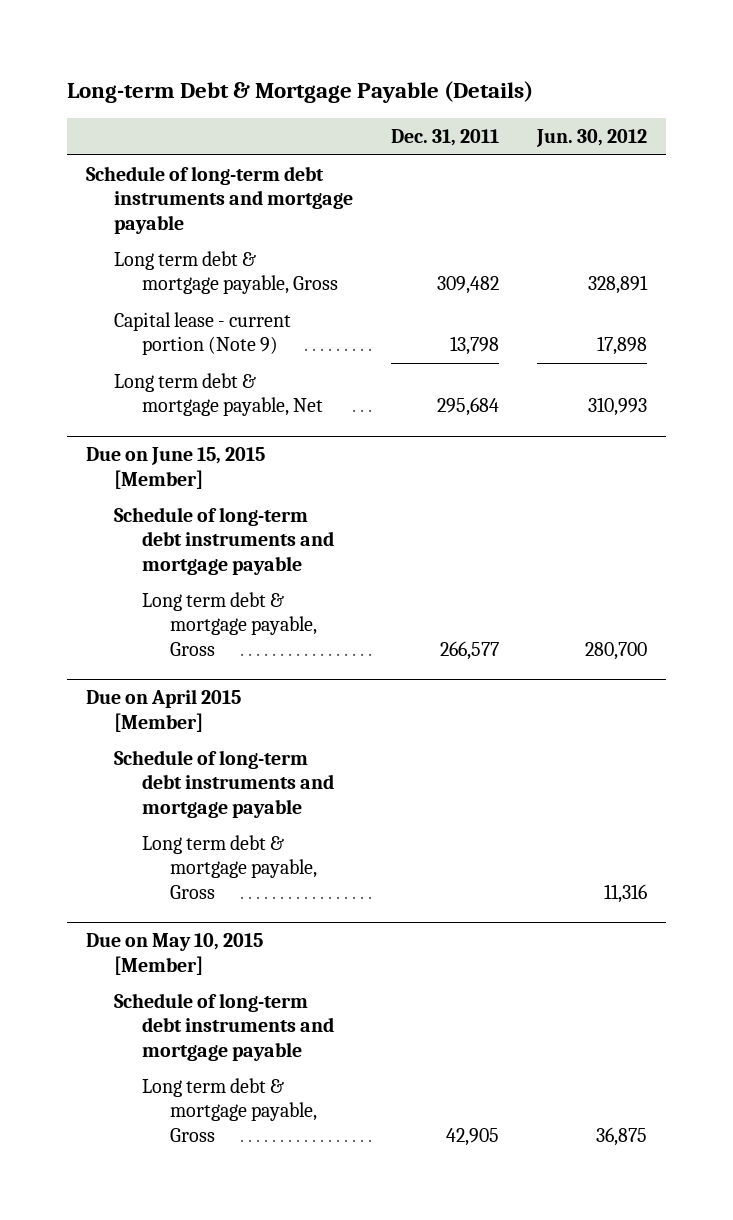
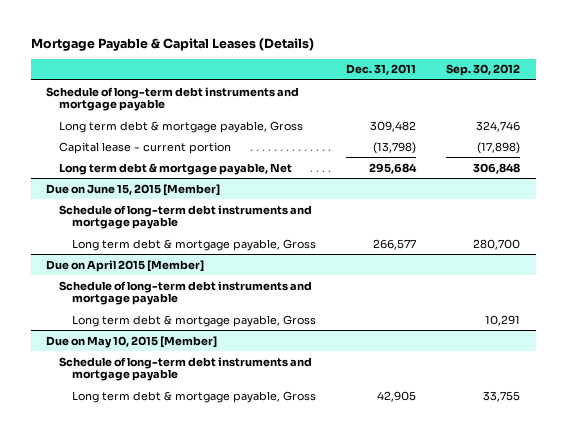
- Long-term Debt & Mortgage Payable (Details)
+ Mortgage Payable & Capital Leases (Details)
- | Dec. 31, 2011 | Jun. 30, 2012
+ | Dec. 31, 2011 | Sep. 30, 2012
- Capital lease - current portion (Note 9) | 13,798 | 17,898
+ Capital lease - current portion | (13,798) | (17,898)

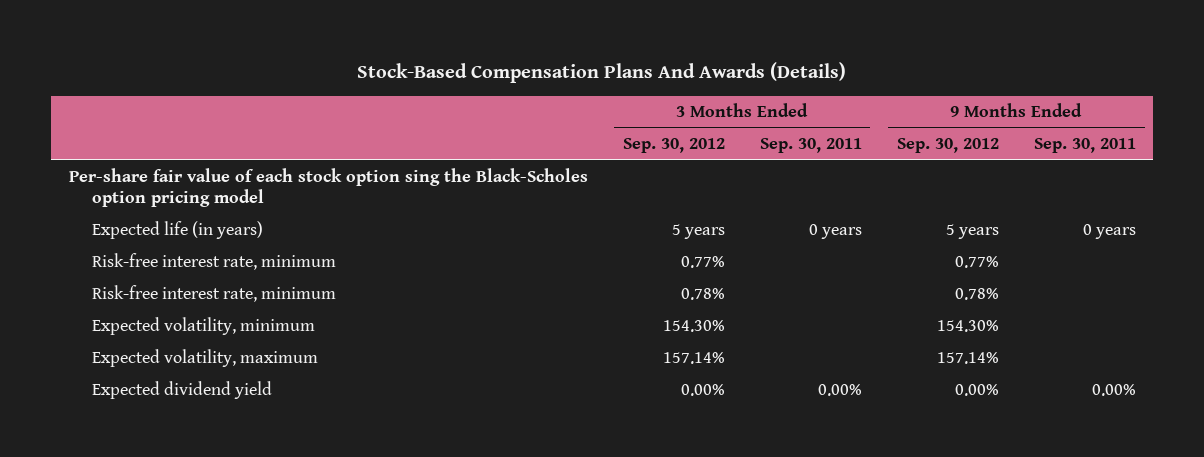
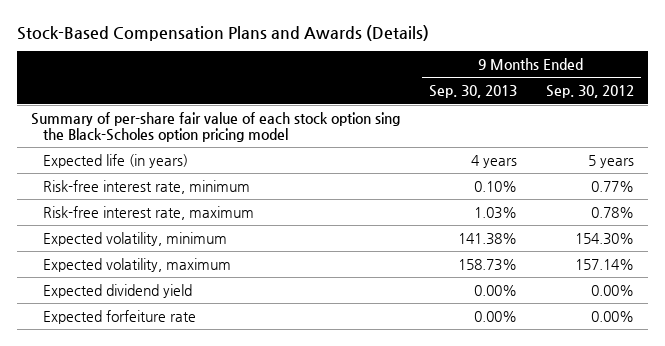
- Stock-Based Compensation Plans And Awards (Details)
+ Stock-Based Compensation Plans and Awards (Details)
- | 3 Months Ended Sep. 30, 2012 | 3 Months Ended Sep. 30, 2011 | 9 Months Ended Sep. 30, 2012 | 9 Months Ended Sep. 30, 2011
+ | 9 Months Ended Sep. 30, 2013 | 9 Months Ended Sep. 30, 2012
- Per-share fair value of each stock option sing the Black-Scholes option pricing model
+ Summary of per-share fair value of each stock option sing the Black-Scholes option pricing model
- Risk-free interest rate, minimum | 0.78% | | 0.78% |
+ Risk-free interest rate, maximum | 1.03% | 0.78%
+ Expected forfeiture rate | 0.00% | 0.00%

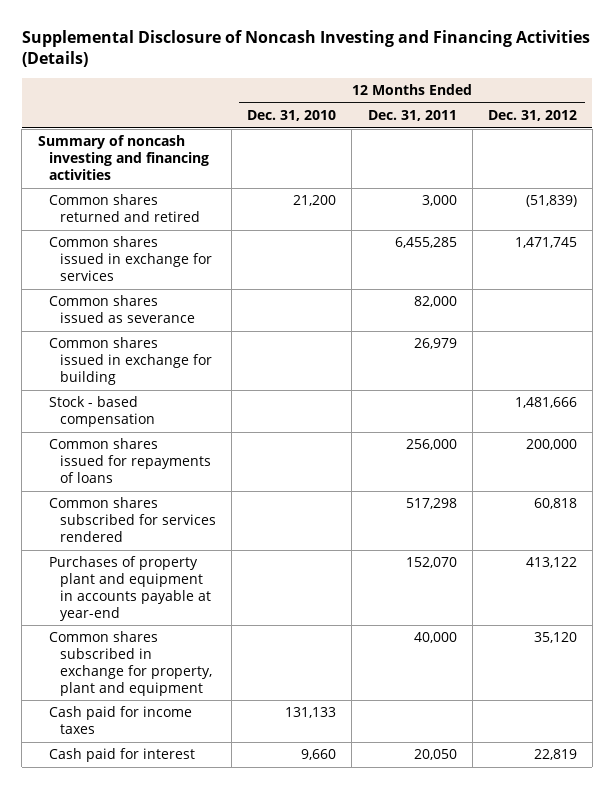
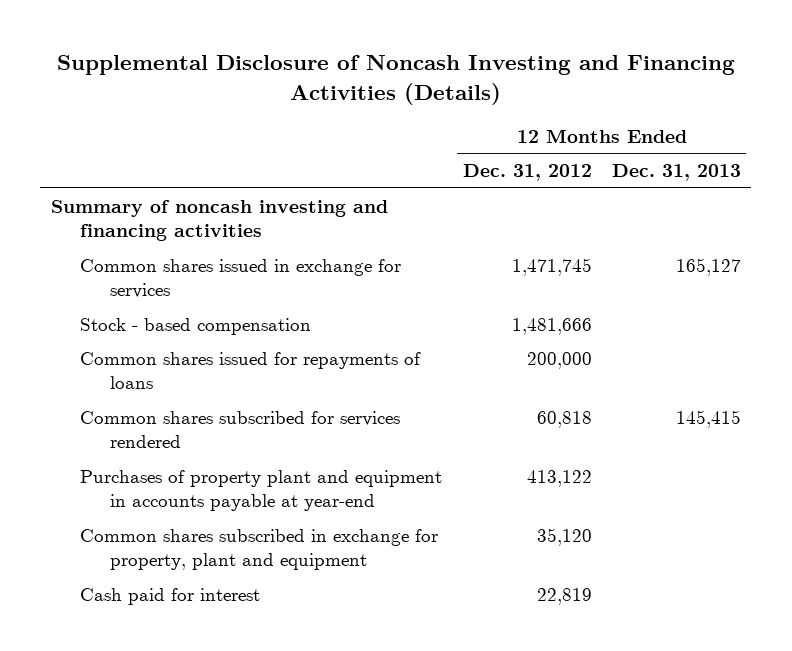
- | 12 Months Ended Dec. 31, 2010 | 12 Months Ended Dec. 31, 2011 | 12 Months Ended Dec. 31, 2012
+ | 12 Months Ended Dec. 31, 2012 | 12 Months Ended Dec. 31, 2013
- Common shares returned and retired | 21,200 | 3,000 | (51,839)
- Common shares issued as severance | | 82,000 |
- Common shares issued in exchange for building | | 26,979 |
- Cash paid for income taxes | 131,133 | |

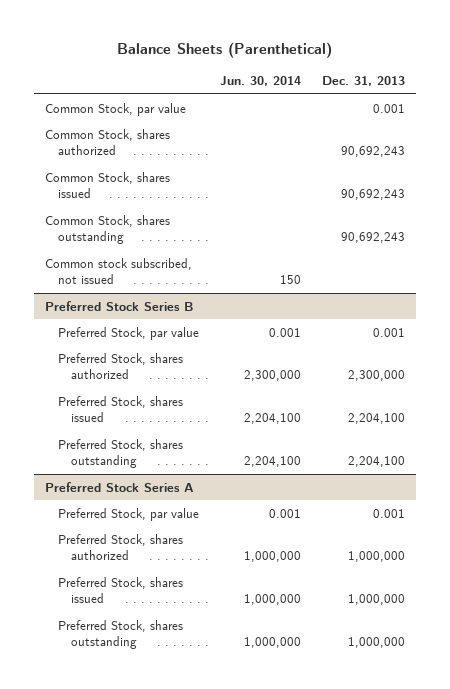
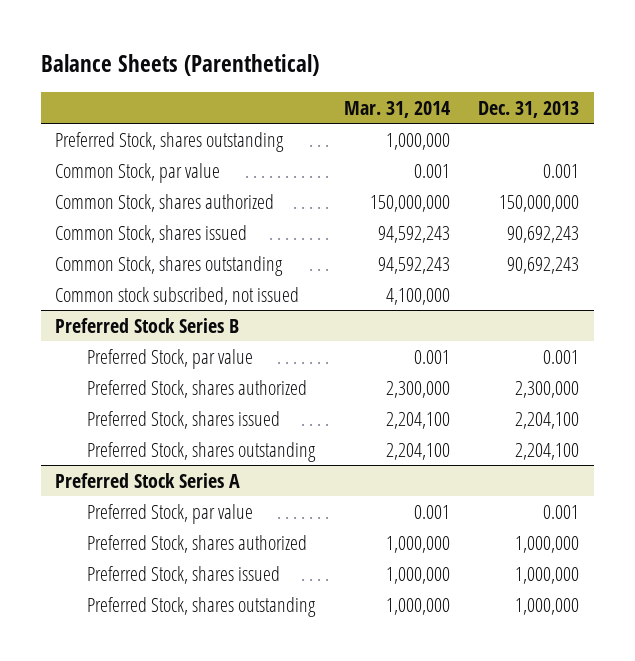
- | Jun. 30, 2014 | Dec. 31, 2013
+ | Mar. 31, 2014 | Dec. 31, 2013
+ Preferred Stock, shares outstanding | 1,000,000 |
- Common Stock, shares authorized | | 90,692,243
+ Common Stock, shares authorized | 150,000,000 | 150,000,000

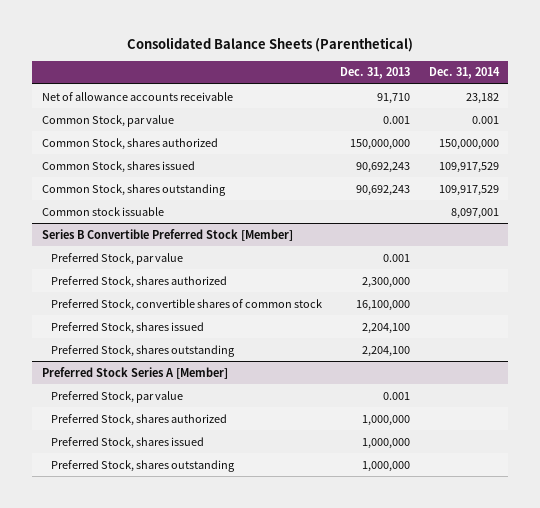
- Balance Sheets (Parenthetical)
+ Consolidated Balance Sheets (Parenthetical)
- | Mar. 31, 2014 | Dec. 31, 2013
+ | Dec. 31, 2013 | Dec. 31, 2014
- Preferred Stock, shares outstanding | 1,000,000 |
+ Net of allowance accounts receivable | 91,710 | 23,182
- Common stock subscribed, not issued | 4,100,000 |
- Preferred Stock Series B
+ Common stock issuable | | 8,097,001
+ Series B Convertible Preferred Stock [Member]
+ Preferred Stock, convertible shares of common stock | 16,100,000 |
- Preferred Stock Series A
+ Preferred Stock Series A [Member]

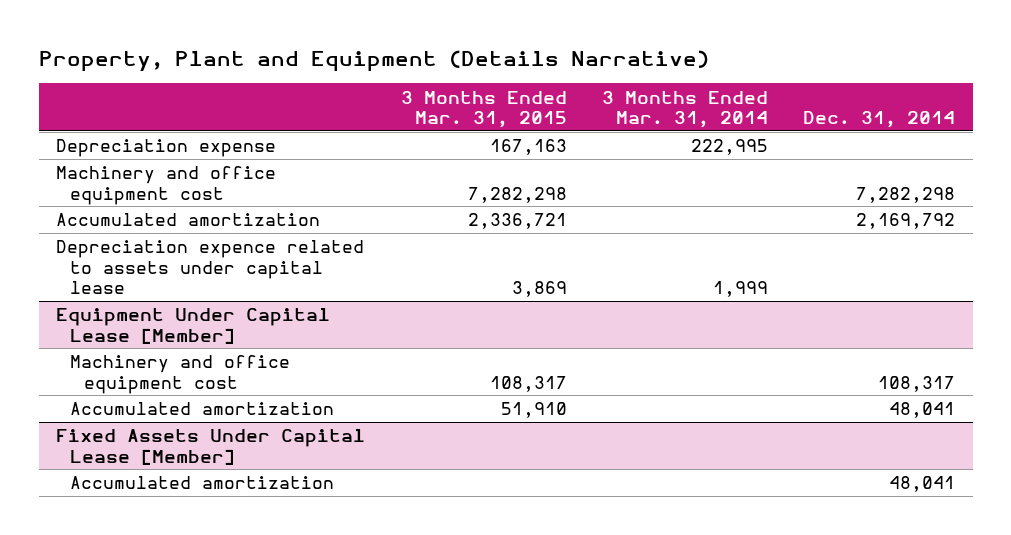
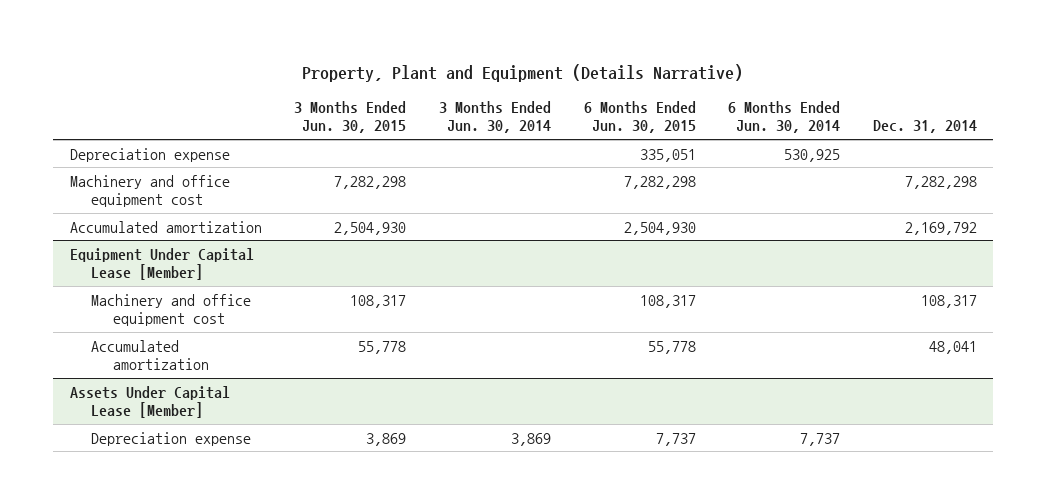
- | 3 Months Ended Mar. 31, 2015 | 3 Months Ended Mar. 31, 2014 | Dec. 31, 2014
+ | 3 Months Ended Jun. 30, 2015 | 3 Months Ended Jun. 30, 2014 | 6 Months Ended Jun. 30, 2015 | 6 Months Ended Jun. 30, 2014 | Dec. 31, 2014
- Depreciation expence related to assets under capital lease | 3,869 | 1,999 |
- Fixed Assets Under Capital Lease [Member]
- Accumulated amortization | | | 48,041
+ Assets Under Capital Lease [Member]
+ Depreciation expense | 3,869 | 3,869 | 7,737 | 7,737 |

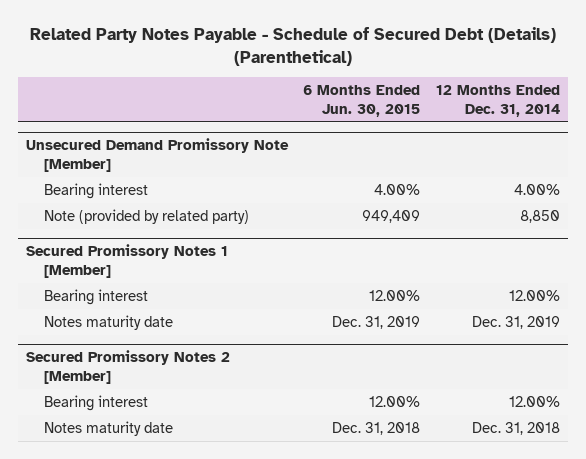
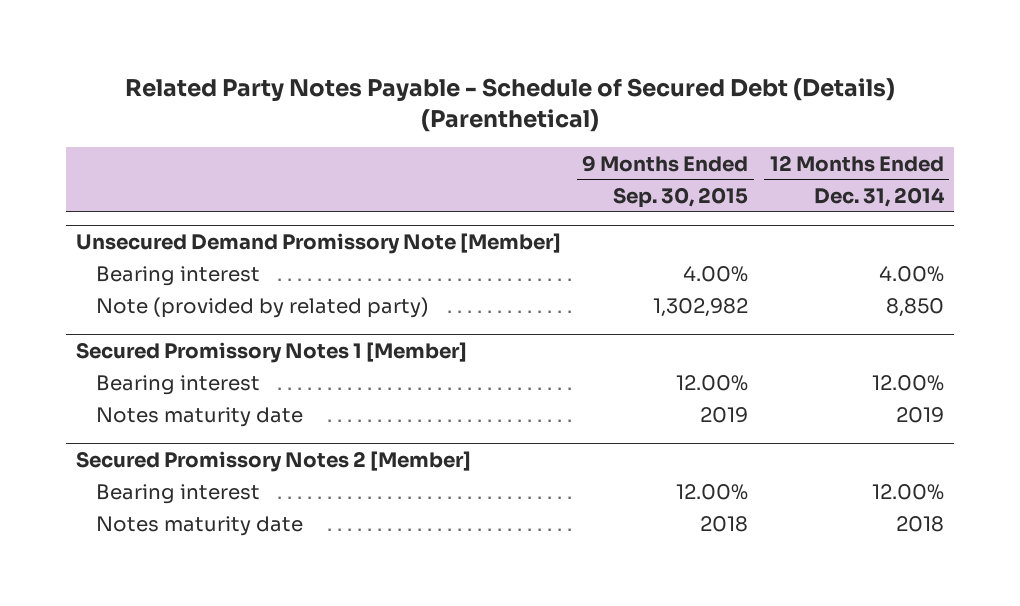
- | 6 Months Ended Jun. 30, 2015 | 12 Months Ended Dec. 31, 2014
+ | 9 Months Ended Sep. 30, 2015 | 12 Months Ended Dec. 31, 2014
@ Secured Promissory Notes 1 [Member]
- Notes maturity date | Dec. 31, 2019 | Dec. 31, 2019
+ Notes maturity date | 2019 | 2019
@ Secured Promissory Notes 2 [Member]
- Notes maturity date | Dec. 31, 2018 | Dec. 31, 2018
+ Notes maturity date | 2018 | 2018

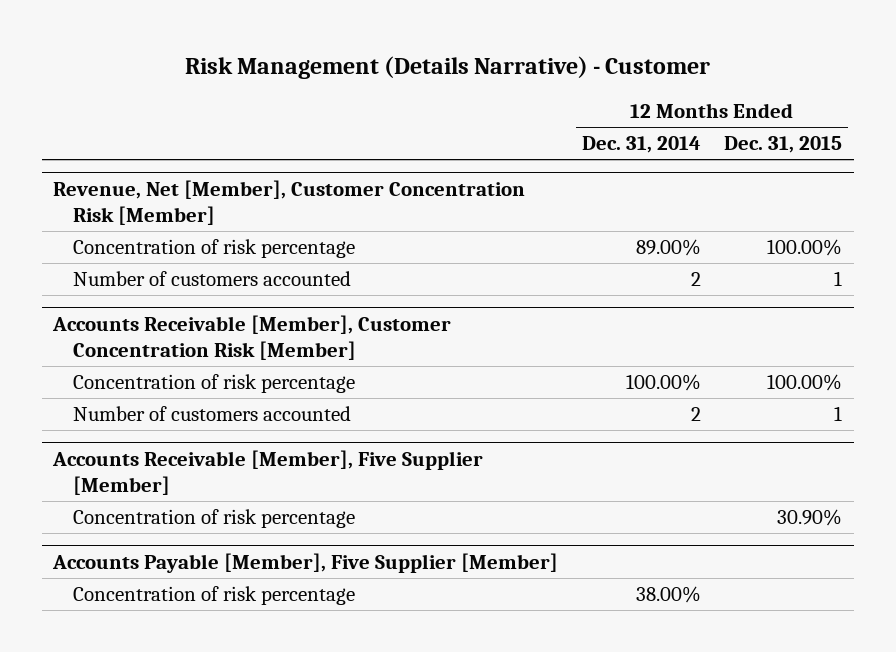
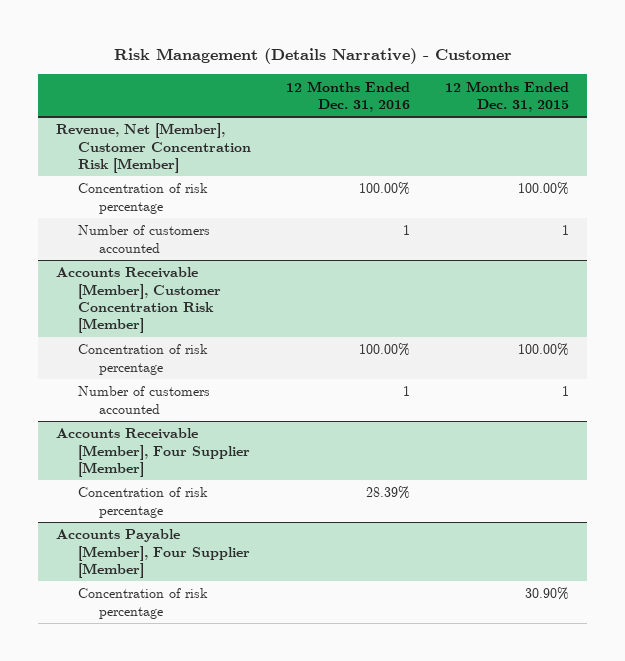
- | 12 Months Ended Dec. 31, 2014 | 12 Months Ended Dec. 31, 2015
+ | 12 Months Ended Dec. 31, 2016 | 12 Months Ended Dec. 31, 2015
- Accounts Receivable [Member], Five Supplier [Member]
- Concentration of risk percentage | | 30.90%
- Accounts Payable [Member], Five Supplier [Member]
+ Accounts Receivable [Member], Four Supplier [Member]
+ Accounts Payable [Member], Four Supplier [Member]
+ Concentration of risk percentage | | 30.90%

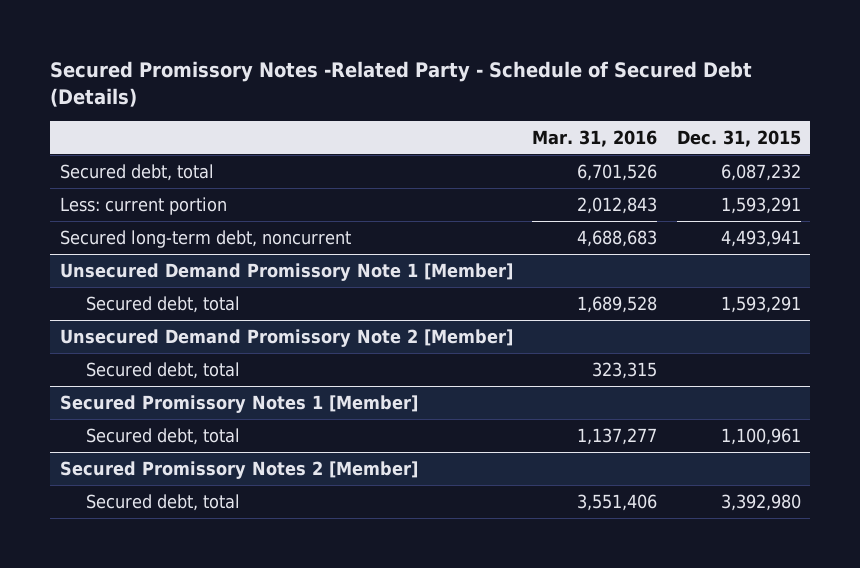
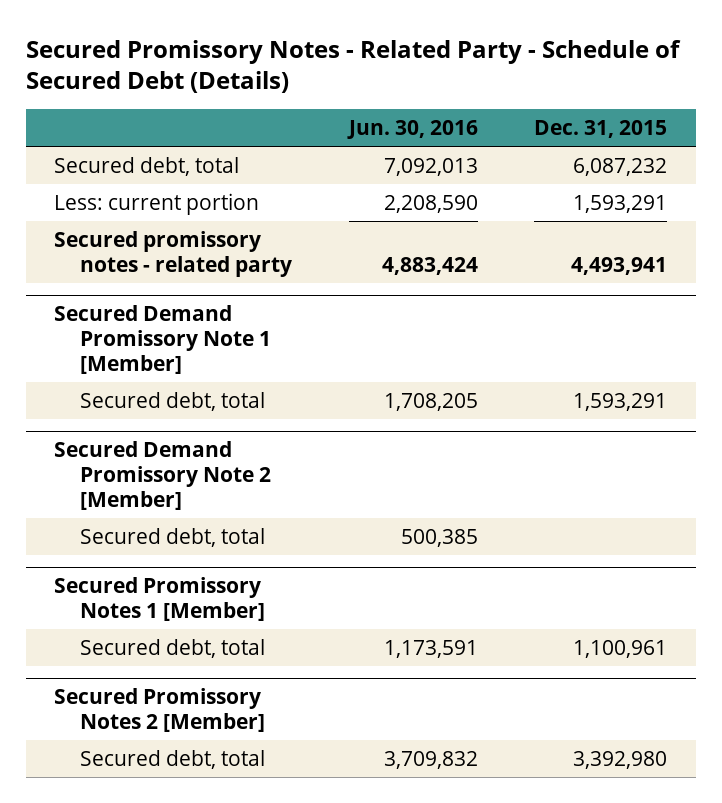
- Secured Promissory Notes -Related Party - Schedule of Secured Debt (Details)
+ Secured Promissory Notes - Related Party - Schedule of Secured Debt (Details)
- | Mar. 31, 2016 | Dec. 31, 2015
+ | Jun. 30, 2016 | Dec. 31, 2015
- Secured long-term debt, noncurrent | 4,688,683 | 4,493,941
- Unsecured Demand Promissory Note 1 [Member]
+ Secured promissory notes - related party | 4,883,424 | 4,493,941
+ Secured Demand Promissory Note 1 [Member]
- Unsecured Demand Promissory Note 2 [Member]
+ Secured Demand Promissory Note 2 [Member]

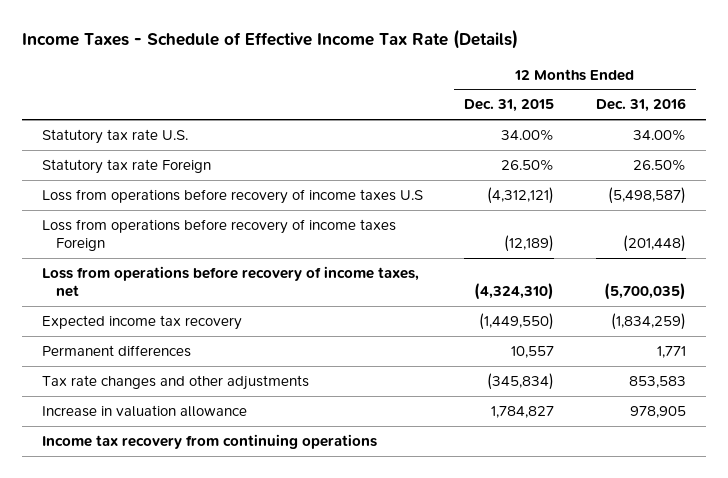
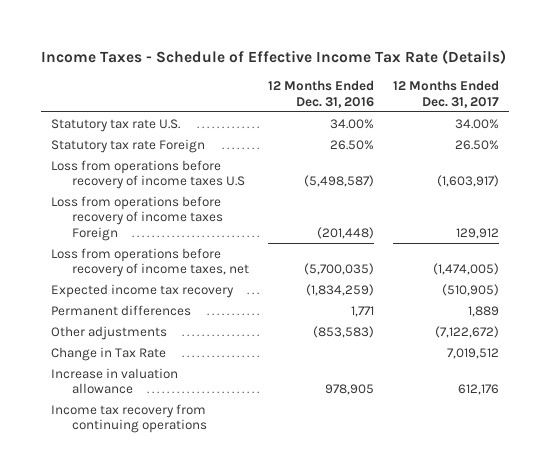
- | 12 Months Ended Dec. 31, 2015 | 12 Months Ended Dec. 31, 2016
+ | 12 Months Ended Dec. 31, 2016 | 12 Months Ended Dec. 31, 2017
- Tax rate changes and other adjustments | (345,834) | 853,583
+ Other adjustments | (853,583) | (7,122,672)
+ Change in Tax Rate | | 7,019,512

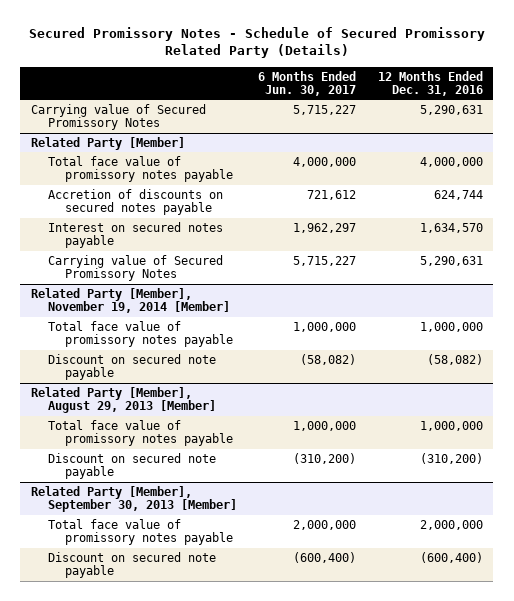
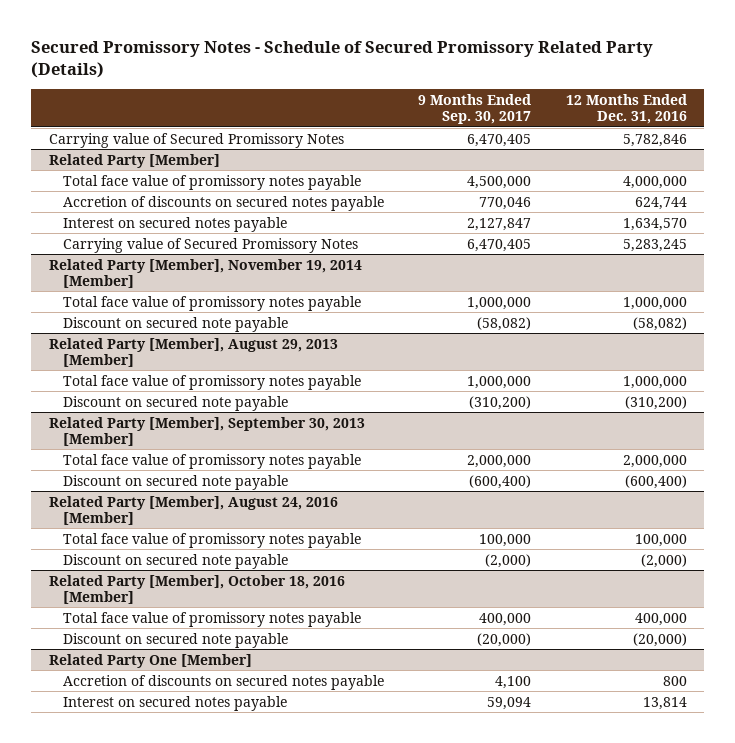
- | 6 Months Ended Jun. 30, 2017 | 12 Months Ended Dec. 31, 2016
+ | 9 Months Ended Sep. 30, 2017 | 12 Months Ended Dec. 31, 2016
- Carrying value of Secured Promissory Notes | 5,715,227 | 5,290,631
+ Carrying value of Secured Promissory Notes | 6,470,405 | 5,782,846
@ Related Party [Member]
- Carrying value of Secured Promissory Notes | 5,715,227 | 5,290,631
+ Carrying value of Secured Promissory Notes | 6,470,405 | 5,283,245
+ Related Party [Member], August 24, 2016 [Member]
+ Total face value of promissory notes payable | 100,000 | 100,000
+ Discount on secured note payable | (2,000) | (2,000)
+ Related Party [Member], October 18, 2016 [Member]
+ Total face value of promissory notes payable | 400,000 | 400,000
+ Discount on secured note payable | (20,000) | (20,000)
+ Related Party One [Member]
+ Accretion of discounts on secured notes payable | 4,100 | 800
+ Interest on secured notes payable | 59,094 | 13,814

